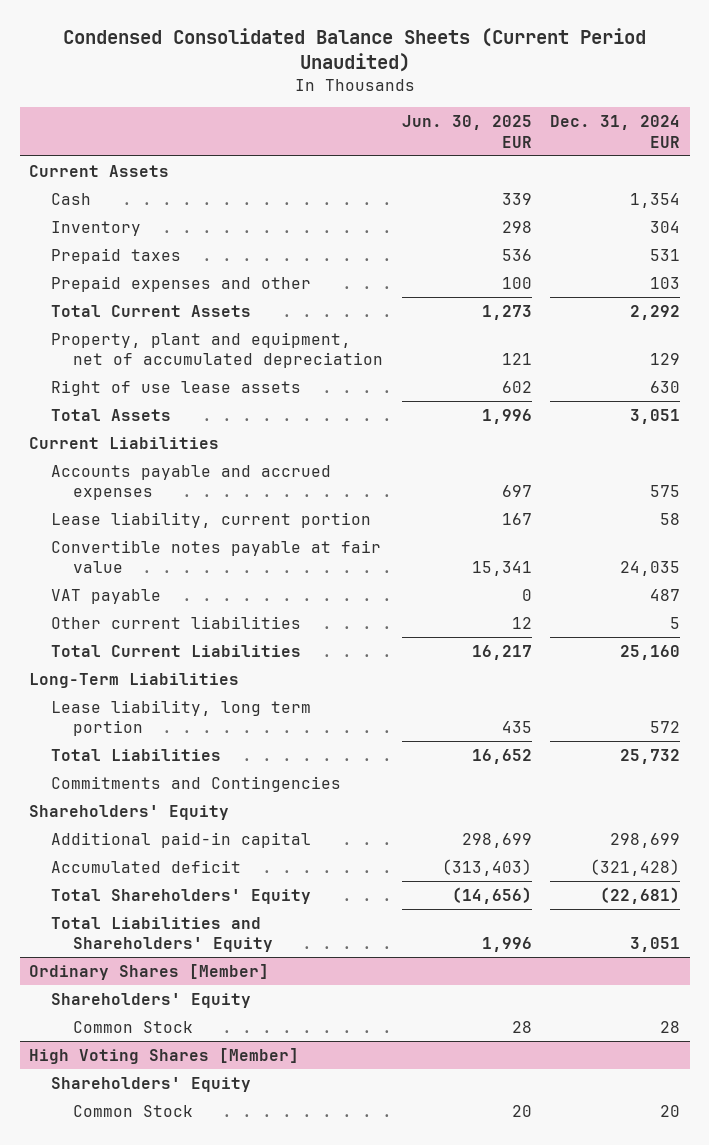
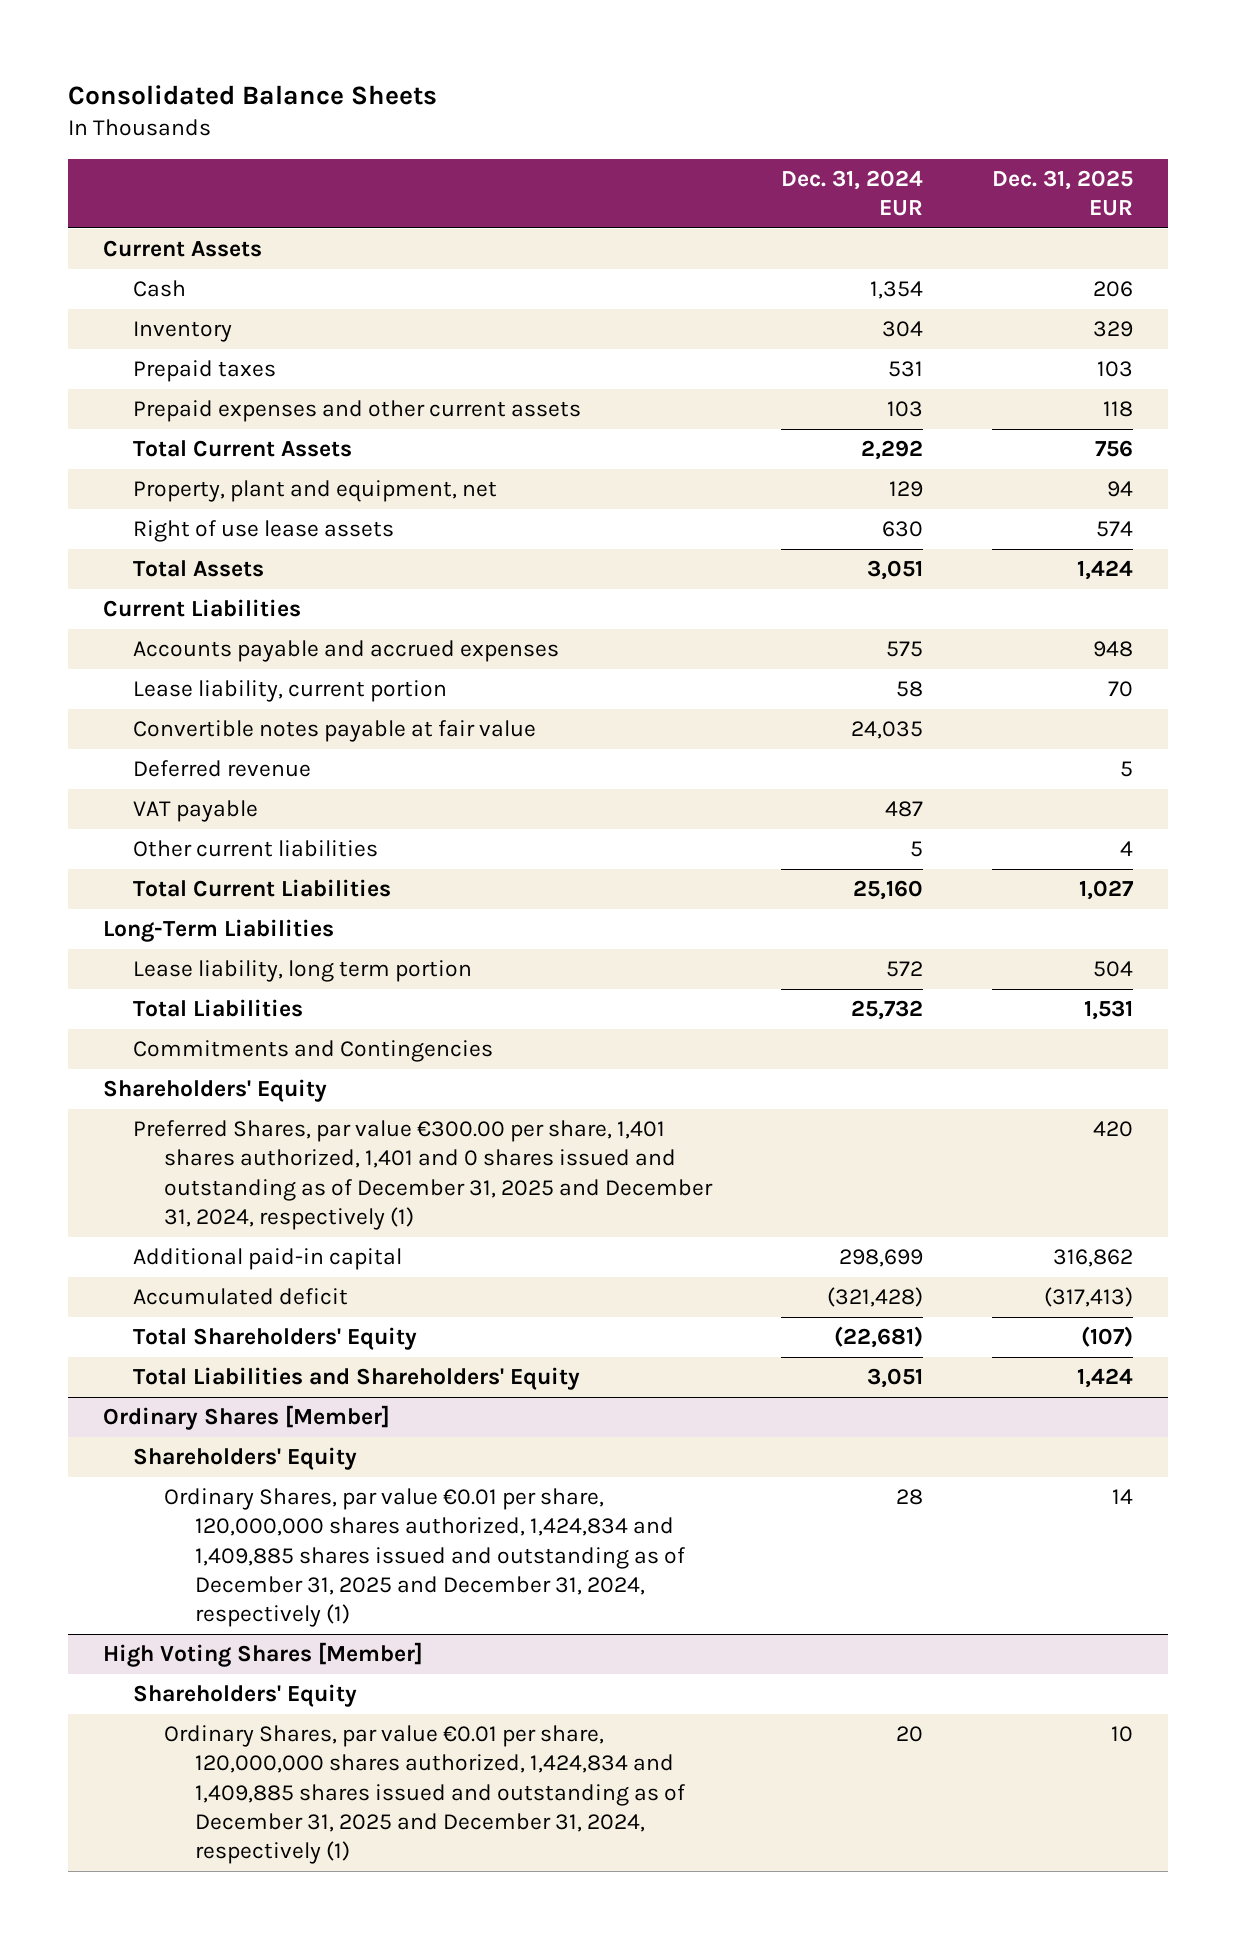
- Condensed Consolidated Balance Sheets (Current Period Unaudited)
+ Consolidated Balance Sheets
- | Jun. 30, 2025 EUR | Dec. 31, 2024 EUR
+ | Dec. 31, 2024 EUR | Dec. 31, 2025 EUR
- Prepaid expenses and other | 100 | 103
+ Prepaid expenses and other current assets | 103 | 118
- Property, plant and equipment, net of accumulated depreciation | 121 | 129
+ Property, plant and equipment, net | 129 | 94
+ Deferred revenue | | 5
+ Preferred Shares, par value €300.00 per share, 1,401 shares authorized, 1,401 and 0 shares issued and outstanding as of December 31, 2025 and December 31, 2024, respectively (1) | | 420
@ Ordinary Shares [Member]
- Common Stock | 28 | 28
+ Ordinary Shares, par value €0.01 per share, 120,000,000 shares authorized, 1,424,834 and 1,409,885 shares issued and outstanding as of December 31, 2025 and December 31, 2024, respectively (1) | 28 | 14
@ High Voting Shares [Member]
- Common Stock | 20 | 20
+ Ordinary Shares, par value €0.01 per share, 120,000,000 shares authorized, 1,424,834 and 1,409,885 shares issued and outstanding as of December 31, 2025 and December 31, 2024, respectively (1) | 20 | 10

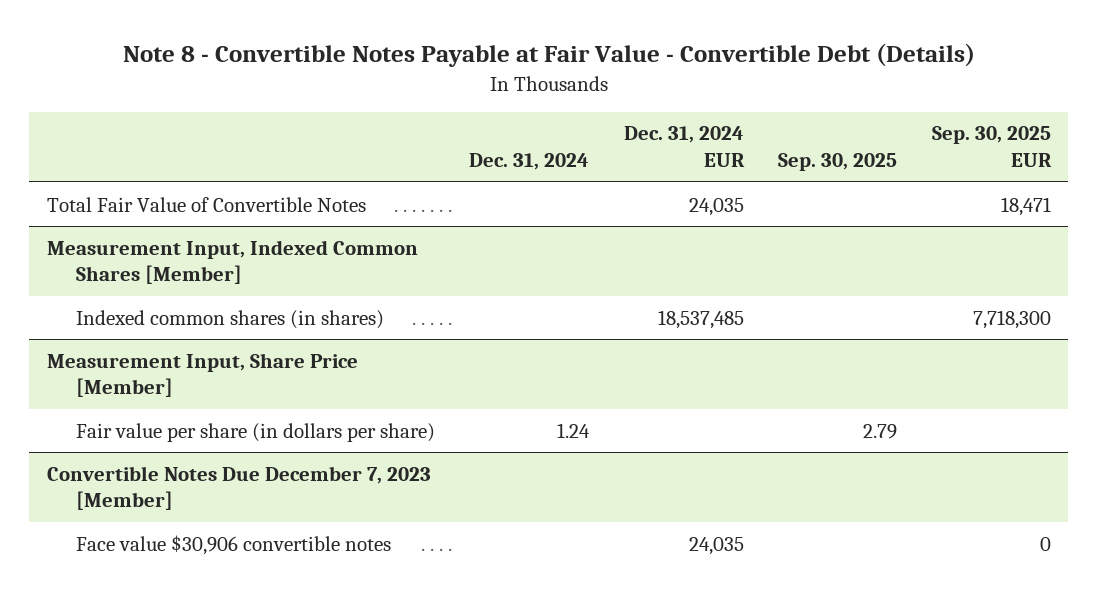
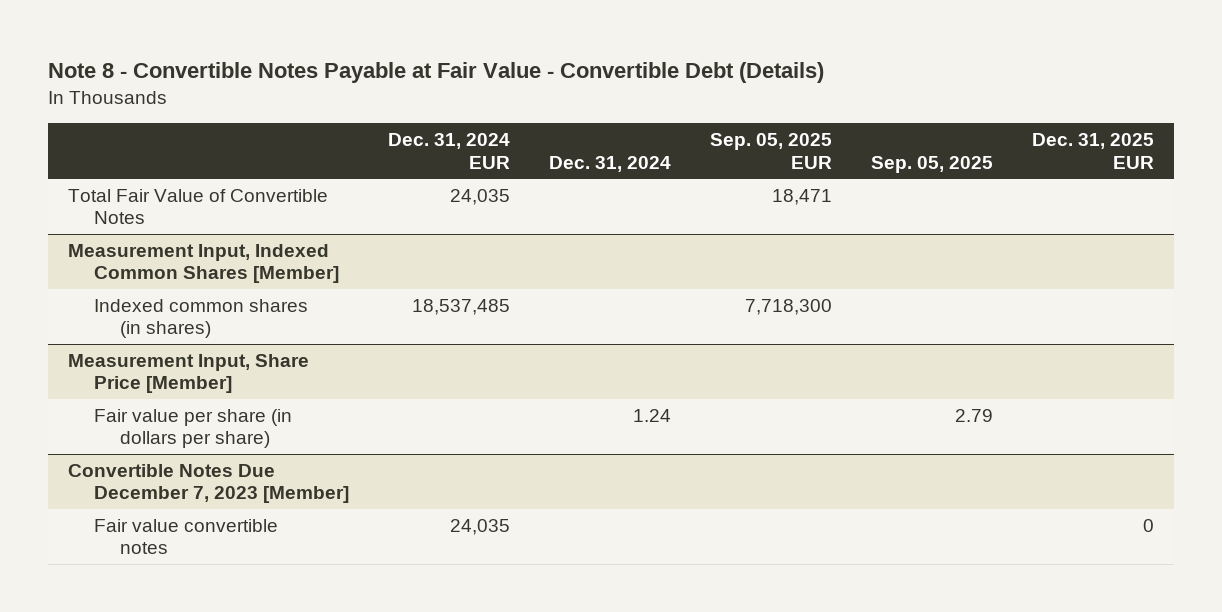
- | Dec. 31, 2024 | Dec. 31, 2024 EUR | Sep. 30, 2025 | Sep. 30, 2025 EUR
+ | Dec. 31, 2024 EUR | Dec. 31, 2024 | Sep. 05, 2025 EUR | Sep. 05, 2025 | Dec. 31, 2025 EUR
@ Convertible Notes Due December 7, 2023 [Member]
- Face value $30,906 convertible notes | | 24,035 | | 0
+ Fair value convertible notes | 24,035 | | | | 0

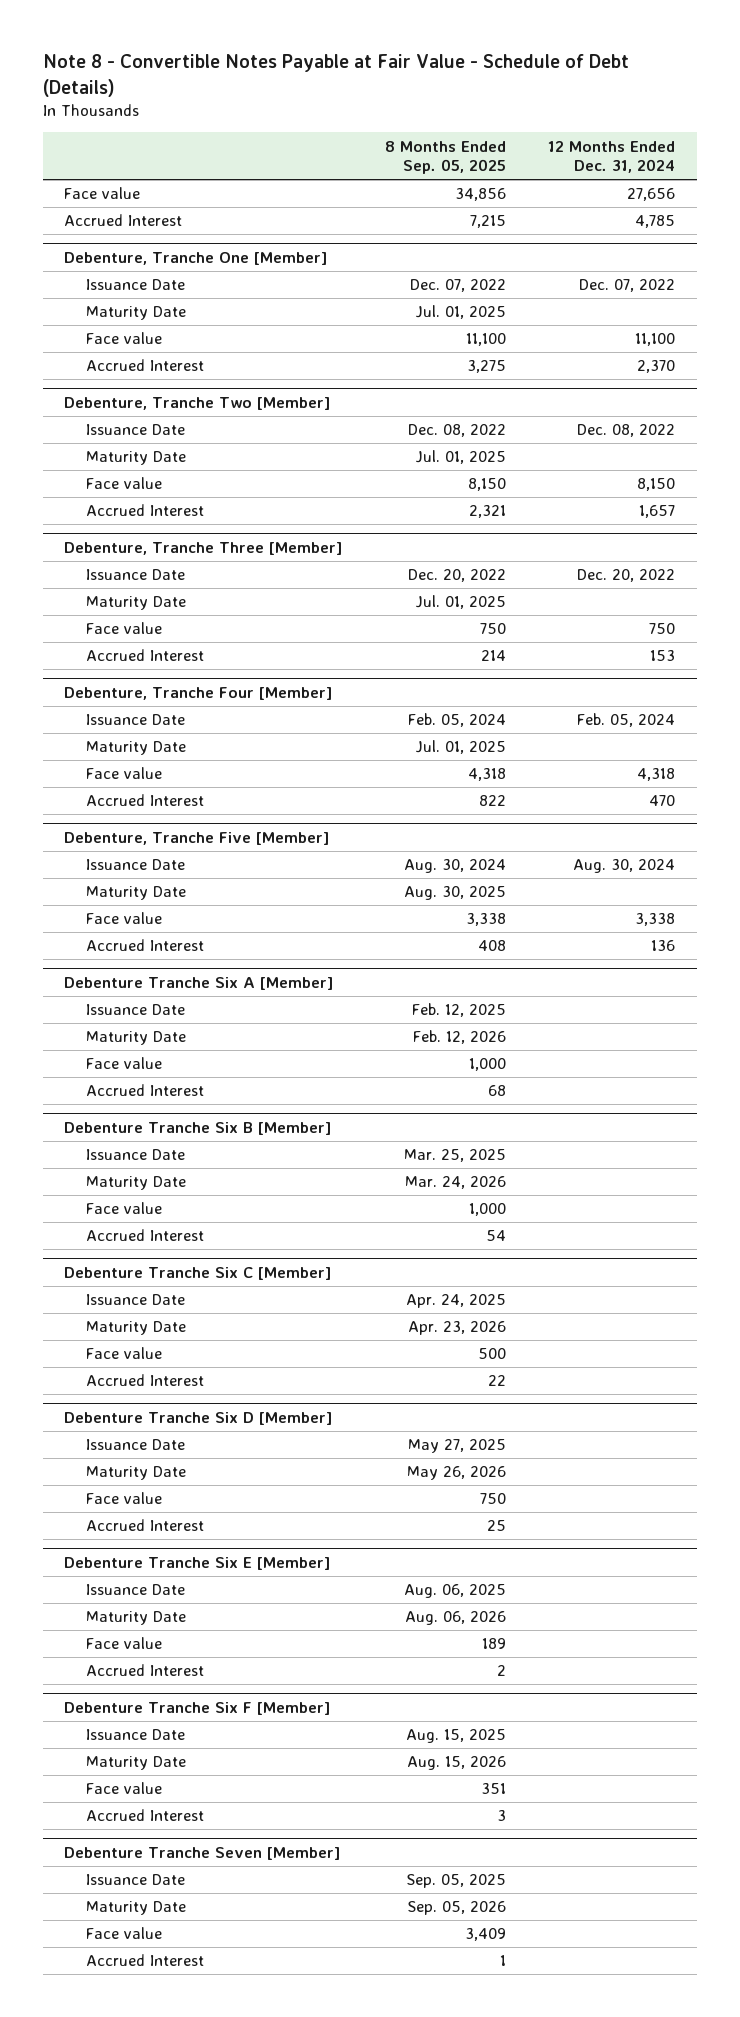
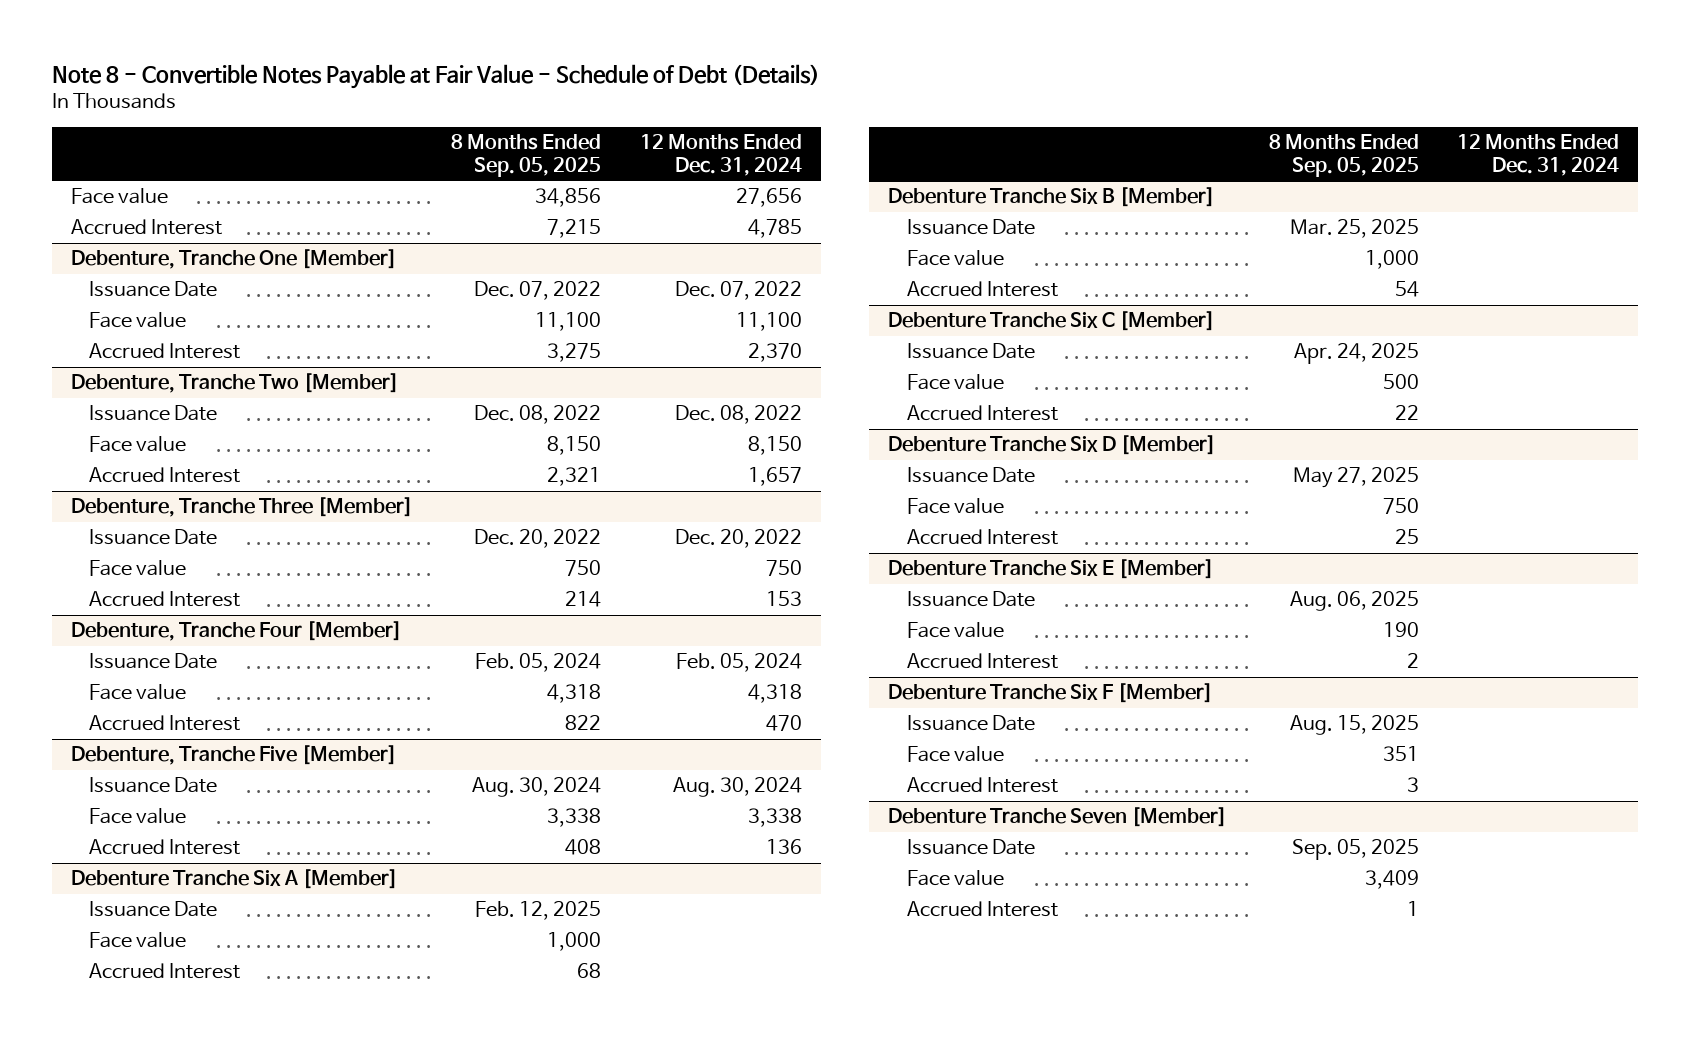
@ Debenture, Tranche One [Member]
- Maturity Date | Jul. 01, 2025 |
@ Debenture, Tranche Two [Member]
- Maturity Date | Jul. 01, 2025 |
@ Debenture, Tranche Three [Member]
- Maturity Date | Jul. 01, 2025 |
@ Debenture, Tranche Four [Member]
- Maturity Date | Jul. 01, 2025 |
@ Debenture, Tranche Five [Member]
- Maturity Date | Aug. 30, 2025 |
@ Debenture Tranche Six A [Member]
- Maturity Date | Feb. 12, 2026 |
@ Debenture Tranche Six B [Member]
- Maturity Date | Mar. 24, 2026 |
@ Debenture Tranche Six C [Member]
- Maturity Date | Apr. 23, 2026 |
@ Debenture Tranche Six D [Member]
- Maturity Date | May 26, 2026 |
@ Debenture Tranche Six E [Member]
- Maturity Date | Aug. 06, 2026 |
- Face value | 189 |
+ Face value | 190 |
@ Debenture Tranche Six F [Member]
- Maturity Date | Aug. 15, 2026 |
@ Debenture Tranche Seven [Member]
- Maturity Date | Sep. 05, 2026 |

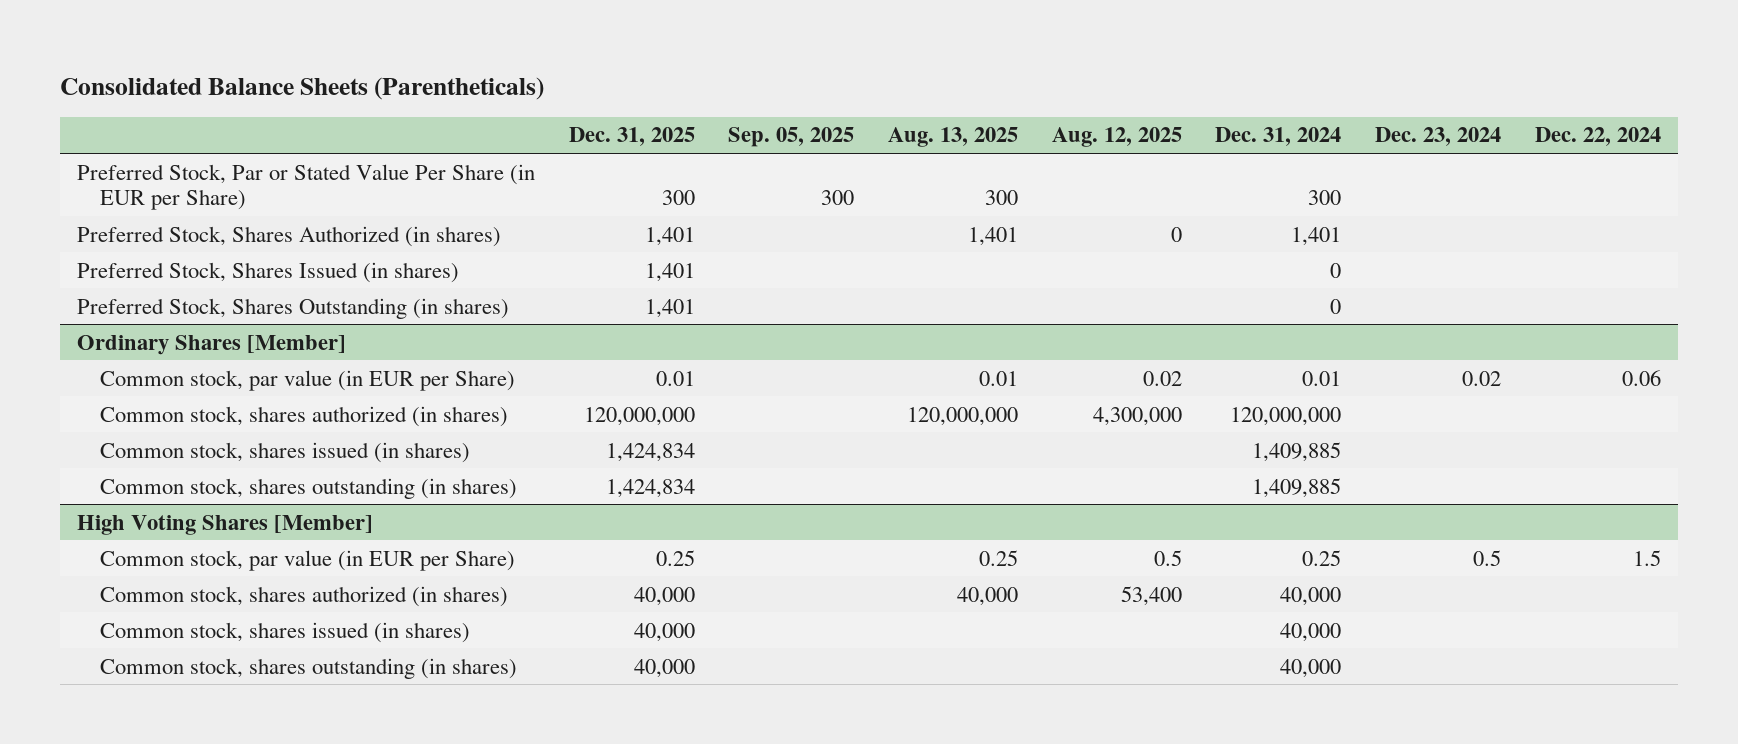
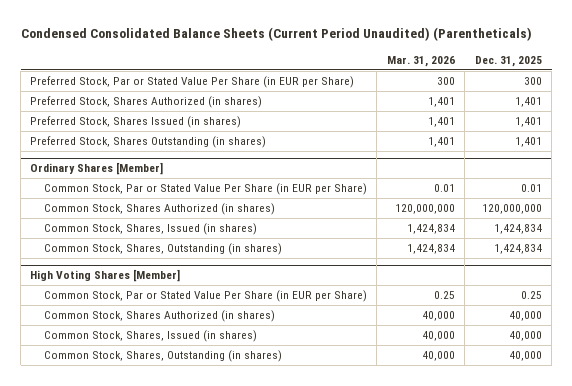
- Consolidated Balance Sheets (Parentheticals)
+ Condensed Consolidated Balance Sheets (Current Period Unaudited) (Parentheticals)
- | Dec. 31, 2025 | Sep. 05, 2025 | Aug. 13, 2025 | Aug. 12, 2025 | Dec. 31, 2024 | Dec. 23, 2024 | Dec. 22, 2024
+ | Mar. 31, 2026 | Dec. 31, 2025
@ Ordinary Shares [Member]
- Common stock, par value (in EUR per Share) | 0.01 | | 0.01 | 0.02 | 0.01 | 0.02 | 0.06
- Common stock, shares authorized (in shares) | 120,000,000 | | 120,000,000 | 4,300,000 | 120,000,000 | |
- Common stock, shares issued (in shares) | 1,424,834 | | | | 1,409,885 | |
- Common stock, shares outstanding (in shares) | 1,424,834 | | | | 1,409,885 | |
+ Common Stock, Par or Stated Value Per Share (in EUR per Share) | 0.01 | 0.01
+ Common Stock, Shares Authorized (in shares) | 120,000,000 | 120,000,000
+ Common Stock, Shares, Issued (in shares) | 1,424,834 | 1,424,834
+ Common Stock, Shares, Outstanding (in shares) | 1,424,834 | 1,424,834
@ High Voting Shares [Member]
- Common stock, par value (in EUR per Share) | 0.25 | | 0.25 | 0.5 | 0.25 | 0.5 | 1.5
- Common stock, shares authorized (in shares) | 40,000 | | 40,000 | 53,400 | 40,000 | |
- Common stock, shares issued (in shares) | 40,000 | | | | 40,000 | |
- Common stock, shares outstanding (in shares) | 40,000 | | | | 40,000 | |
+ Common Stock, Par or Stated Value Per Share (in EUR per Share) | 0.25 | 0.25
+ Common Stock, Shares Authorized (in shares) | 40,000 | 40,000
+ Common Stock, Shares, Issued (in shares) | 40,000 | 40,000
+ Common Stock, Shares, Outstanding (in shares) | 40,000 | 40,000

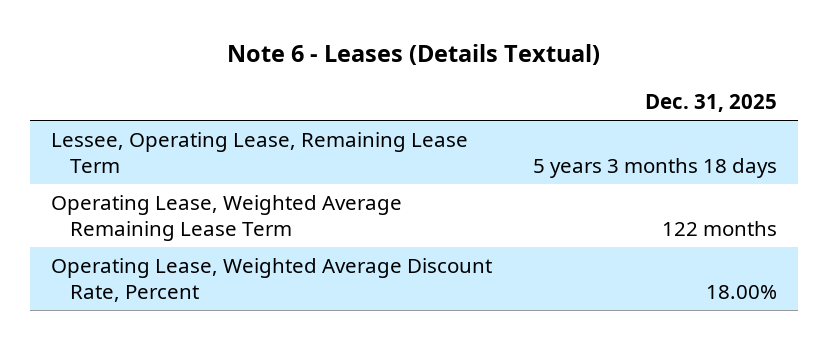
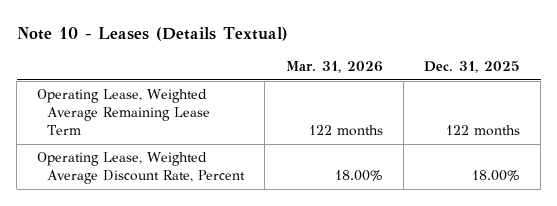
- Note 6 - Leases (Details Textual)
+ Note 10 - Leases (Details Textual)
- | Dec. 31, 2025
+ | Mar. 31, 2026 | Dec. 31, 2025
- Lessee, Operating Lease, Remaining Lease Term | 5 years 3 months 18 days

